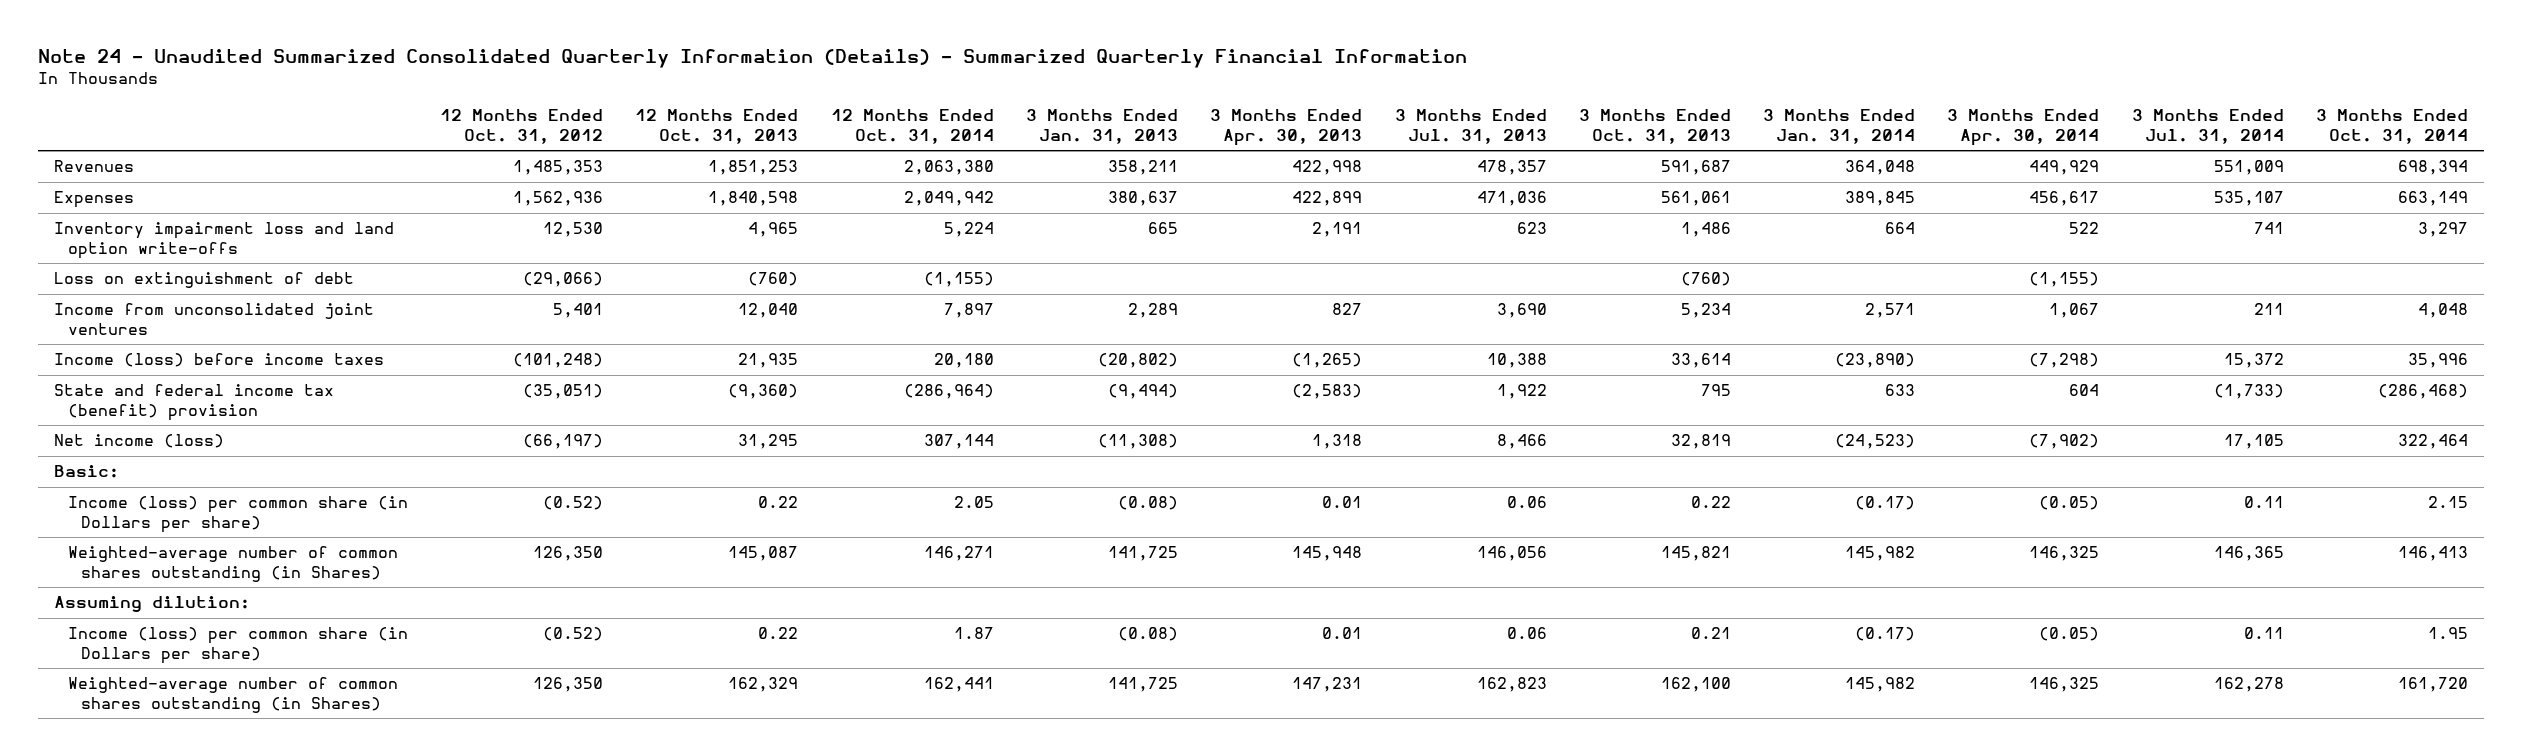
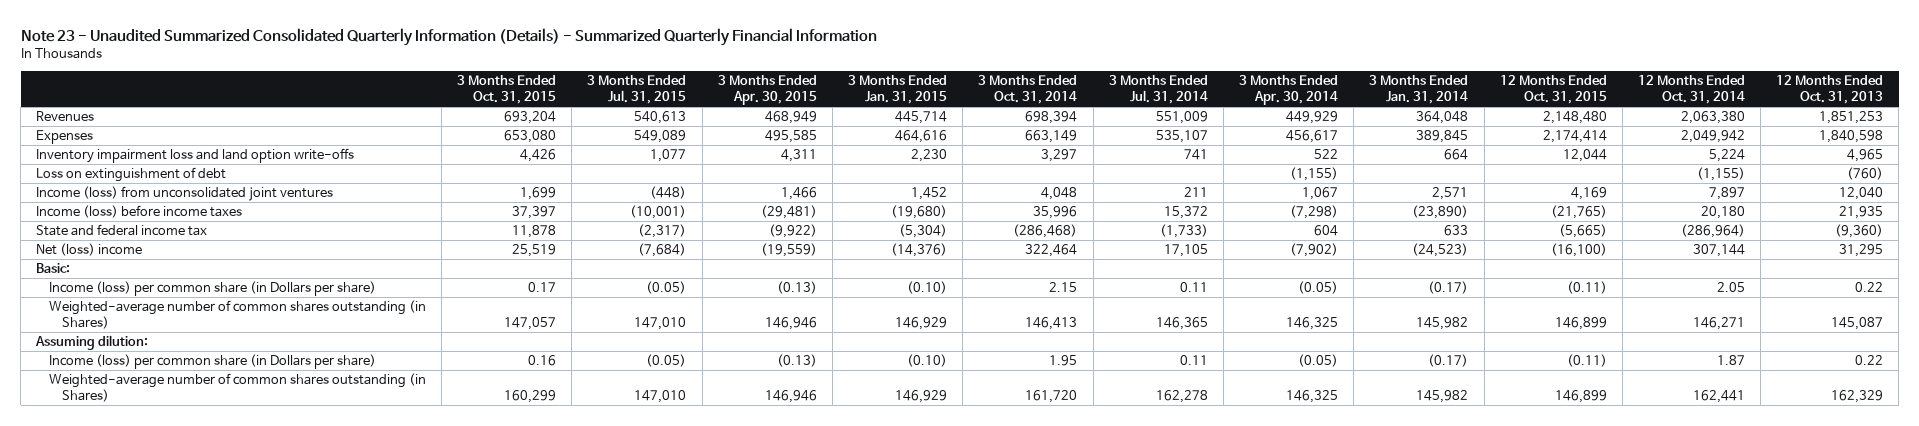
- Note 24 - Unaudited Summarized Consolidated Quarterly Information (Details) - Summarized Quarterly Financial Information
+ Note 23 - Unaudited Summarized Consolidated Quarterly Information (Details) - Summarized Quarterly Financial Information
- | 12 Months Ended Oct. 31, 2012 | 12 Months Ended Oct. 31, 2013 | 12 Months Ended Oct. 31, 2014 | 3 Months Ended Jan. 31, 2013 | 3 Months Ended Apr. 30, 2013 | 3 Months Ended Jul. 31, 2013 | 3 Months Ended Oct. 31, 2013 | 3 Months Ended Jan. 31, 2014 | 3 Months Ended Apr. 30, 2014 | 3 Months Ended Jul. 31, 2014 | 3 Months Ended Oct. 31, 2014
+ | 3 Months Ended Oct. 31, 2015 | 3 Months Ended Jul. 31, 2015 | 3 Months Ended Apr. 30, 2015 | 3 Months Ended Jan. 31, 2015 | 3 Months Ended Oct. 31, 2014 | 3 Months Ended Jul. 31, 2014 | 3 Months Ended Apr. 30, 2014 | 3 Months Ended Jan. 31, 2014 | 12 Months Ended Oct. 31, 2015 | 12 Months Ended Oct. 31, 2014 | 12 Months Ended Oct. 31, 2013
- Income from unconsolidated joint ventures | 5,401 | 12,040 | 7,897 | 2,289 | 827 | 3,690 | 5,234 | 2,571 | 1,067 | 211 | 4,048
+ Income (loss) from unconsolidated joint ventures | 1,699 | (448) | 1,466 | 1,452 | 4,048 | 211 | 1,067 | 2,571 | 4,169 | 7,897 | 12,040
- State and federal income tax (benefit) provision | (35,051) | (9,360) | (286,964) | (9,494) | (2,583) | 1,922 | 795 | 633 | 604 | (1,733) | (286,468)
- Net income (loss) | (66,197) | 31,295 | 307,144 | (11,308) | 1,318 | 8,466 | 32,819 | (24,523) | (7,902) | 17,105 | 322,464
+ State and federal income tax | 11,878 | (2,317) | (9,922) | (5,304) | (286,468) | (1,733) | 604 | 633 | (5,665) | (286,964) | (9,360)
+ Net (loss) income | 25,519 | (7,684) | (19,559) | (14,376) | 322,464 | 17,105 | (7,902) | (24,523) | (16,100) | 307,144 | 31,295

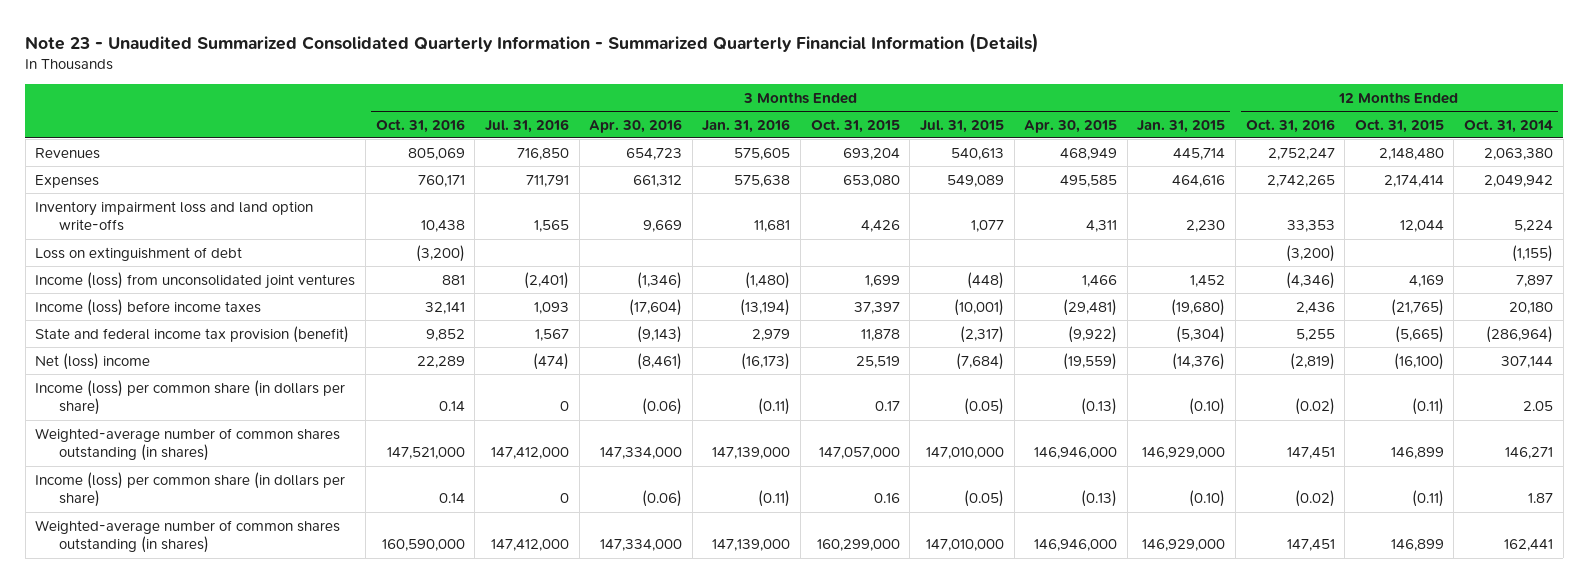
- Note 23 - Unaudited Summarized Consolidated Quarterly Information (Details) - Summarized Quarterly Financial Information
+ Note 23 - Unaudited Summarized Consolidated Quarterly Information - Summarized Quarterly Financial Information (Details)
- | 3 Months Ended Oct. 31, 2015 | 3 Months Ended Jul. 31, 2015 | 3 Months Ended Apr. 30, 2015 | 3 Months Ended Jan. 31, 2015 | 3 Months Ended Oct. 31, 2014 | 3 Months Ended Jul. 31, 2014 | 3 Months Ended Apr. 30, 2014 | 3 Months Ended Jan. 31, 2014 | 12 Months Ended Oct. 31, 2015 | 12 Months Ended Oct. 31, 2014 | 12 Months Ended Oct. 31, 2013
+ | 3 Months Ended Oct. 31, 2016 | 3 Months Ended Jul. 31, 2016 | 3 Months Ended Apr. 30, 2016 | 3 Months Ended Jan. 31, 2016 | 3 Months Ended Oct. 31, 2015 | 3 Months Ended Jul. 31, 2015 | 3 Months Ended Apr. 30, 2015 | 3 Months Ended Jan. 31, 2015 | 12 Months Ended Oct. 31, 2016 | 12 Months Ended Oct. 31, 2015 | 12 Months Ended Oct. 31, 2014
- State and federal income tax | 11,878 | (2,317) | (9,922) | (5,304) | (286,468) | (1,733) | 604 | 633 | (5,665) | (286,964) | (9,360)
+ State and federal income tax provision (benefit) | 9,852 | 1,567 | (9,143) | 2,979 | 11,878 | (2,317) | (9,922) | (5,304) | 5,255 | (5,665) | (286,964)
- Basic:
- Income (loss) per common share (in Dollars per share) | 0.17 | (0.05) | (0.13) | (0.10) | 2.15 | 0.11 | (0.05) | (0.17) | (0.11) | 2.05 | 0.22
- Weighted-average number of common shares outstanding (in Shares) | 147,057 | 147,010 | 146,946 | 146,929 | 146,413 | 146,365 | 146,325 | 145,982 | 146,899 | 146,271 | 145,087
- Assuming dilution:
- Income (loss) per common share (in Dollars per share) | 0.16 | (0.05) | (0.13) | (0.10) | 1.95 | 0.11 | (0.05) | (0.17) | (0.11) | 1.87 | 0.22
- Weighted-average number of common shares outstanding (in Shares) | 160,299 | 147,010 | 146,946 | 146,929 | 161,720 | 162,278 | 146,325 | 145,982 | 146,899 | 162,441 | 162,329
+ Income (loss) per common share (in dollars per share) | 0.14 | 0 | (0.06) | (0.11) | 0.17 | (0.05) | (0.13) | (0.10) | (0.02) | (0.11) | 2.05
+ Weighted-average number of common shares outstanding (in shares) | 147,521,000 | 147,412,000 | 147,334,000 | 147,139,000 | 147,057,000 | 147,010,000 | 146,946,000 | 146,929,000 | 147,451 | 146,899 | 146,271
+ Income (loss) per common share (in dollars per share) | 0.14 | 0 | (0.06) | (0.11) | 0.16 | (0.05) | (0.13) | (0.10) | (0.02) | (0.11) | 1.87
+ Weighted-average number of common shares outstanding (in shares) | 160,590,000 | 147,412,000 | 147,334,000 | 147,139,000 | 160,299,000 | 147,010,000 | 146,946,000 | 146,929,000 | 147,451 | 146,899 | 162,441

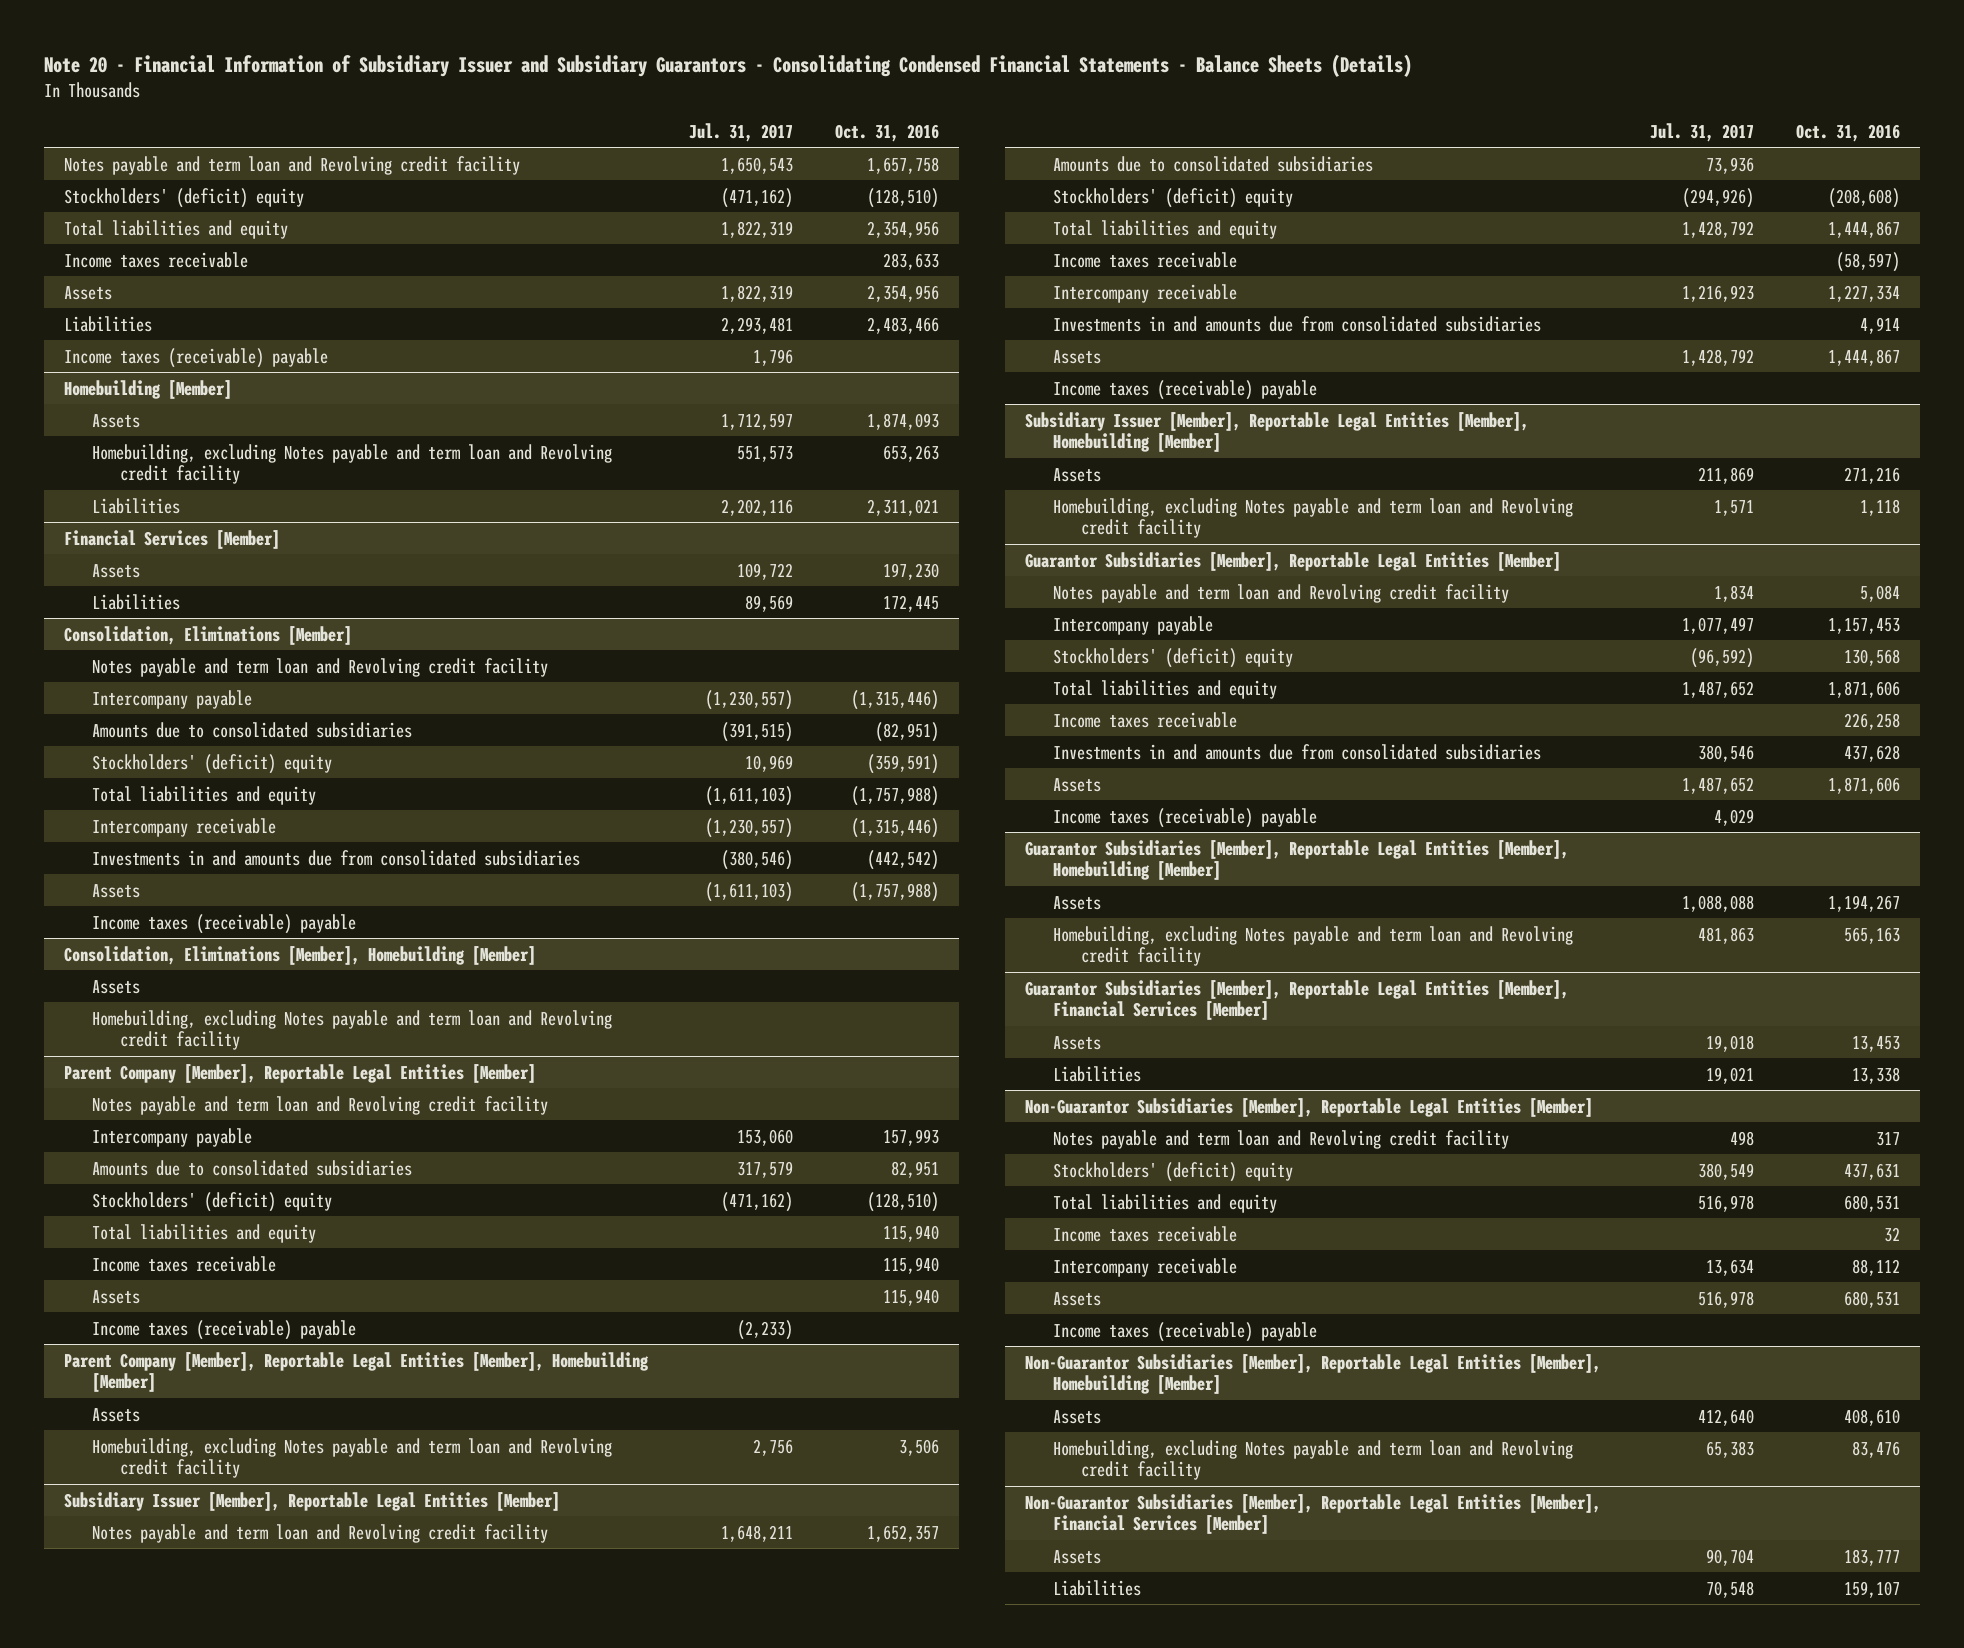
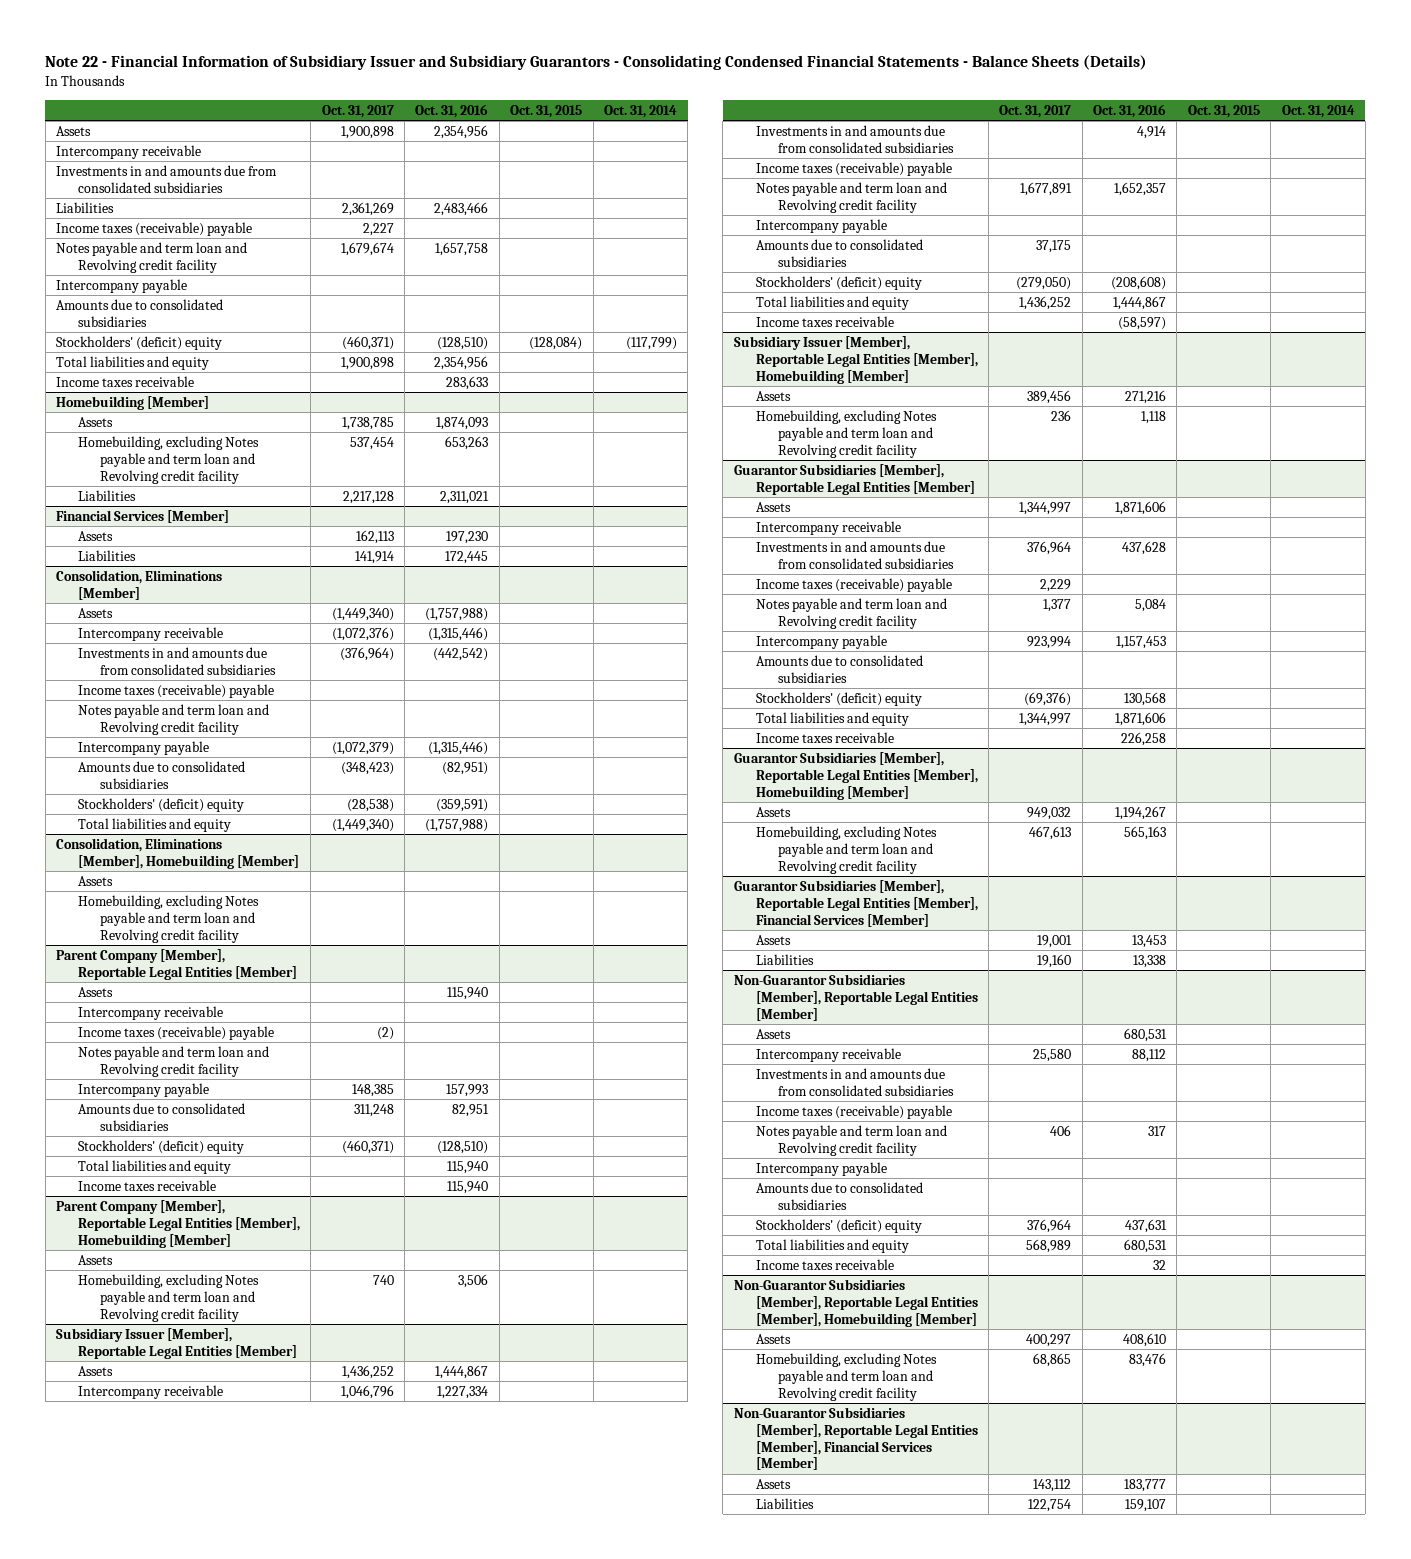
- Note 20 - Financial Information of Subsidiary Issuer and Subsidiary Guarantors - Consolidating Condensed Financial Statements - Balance Sheets (Details)
+ Note 22 - Financial Information of Subsidiary Issuer and Subsidiary Guarantors - Consolidating Condensed Financial Statements - Balance Sheets (Details)
- | Jul. 31, 2017 | Oct. 31, 2016
+ | Oct. 31, 2017 | Oct. 31, 2016 | Oct. 31, 2015 | Oct. 31, 2014
moved up: Assets | 1,900,898 | 2,354,956 | |
+ Intercompany receivable
+ Investments in and amounts due from consolidated subsidiaries
moved up: Liabilities | 2,361,269 | 2,483,466 | |
moved up: Income taxes (receivable) payable | 2,227 | | |
+ Intercompany payable
+ Amounts due to consolidated subsidiaries
@ Consolidation, Eliminations [Member]
moved up: Assets | (1,449,340) | (1,757,988) | |
moved up: Intercompany receivable | (1,072,376) | (1,315,446) | |
moved up: Investments in and amounts due from consolidated subsidiaries | (376,964) | (442,542) | |
moved up: Income taxes (receivable) payable
@ Parent Company [Member], Reportable Legal Entities [Member]
moved up: Assets | | 115,940 | |
+ Intercompany receivable
moved up: Income taxes (receivable) payable | (2) | | |
@ Subsidiary Issuer [Member], Reportable Legal Entities [Member]
moved up: Assets | 1,436,252 | 1,444,867 | |
moved up: Intercompany receivable | 1,046,796 | 1,227,334 | |
moved up: Investments in and amounts due from consolidated subsidiaries | | 4,914 | |
moved up: Income taxes (receivable) payable
+ Intercompany payable
@ Guarantor Subsidiaries [Member], Reportable Legal Entities [Member]
moved up: Assets | 1,344,997 | 1,871,606 | |
+ Intercompany receivable
moved up: Investments in and amounts due from consolidated subsidiaries | 376,964 | 437,628 | |
moved up: Income taxes (receivable) payable | 2,229 | | |
+ Amounts due to consolidated subsidiaries
@ Non-Guarantor Subsidiaries [Member], Reportable Legal Entities [Member]
moved up: Assets | | 680,531 | |
moved up: Intercompany receivable | 25,580 | 88,112 | |
+ Investments in and amounts due from consolidated subsidiaries
moved up: Income taxes (receivable) payable
+ Intercompany payable
+ Amounts due to consolidated subsidiaries

